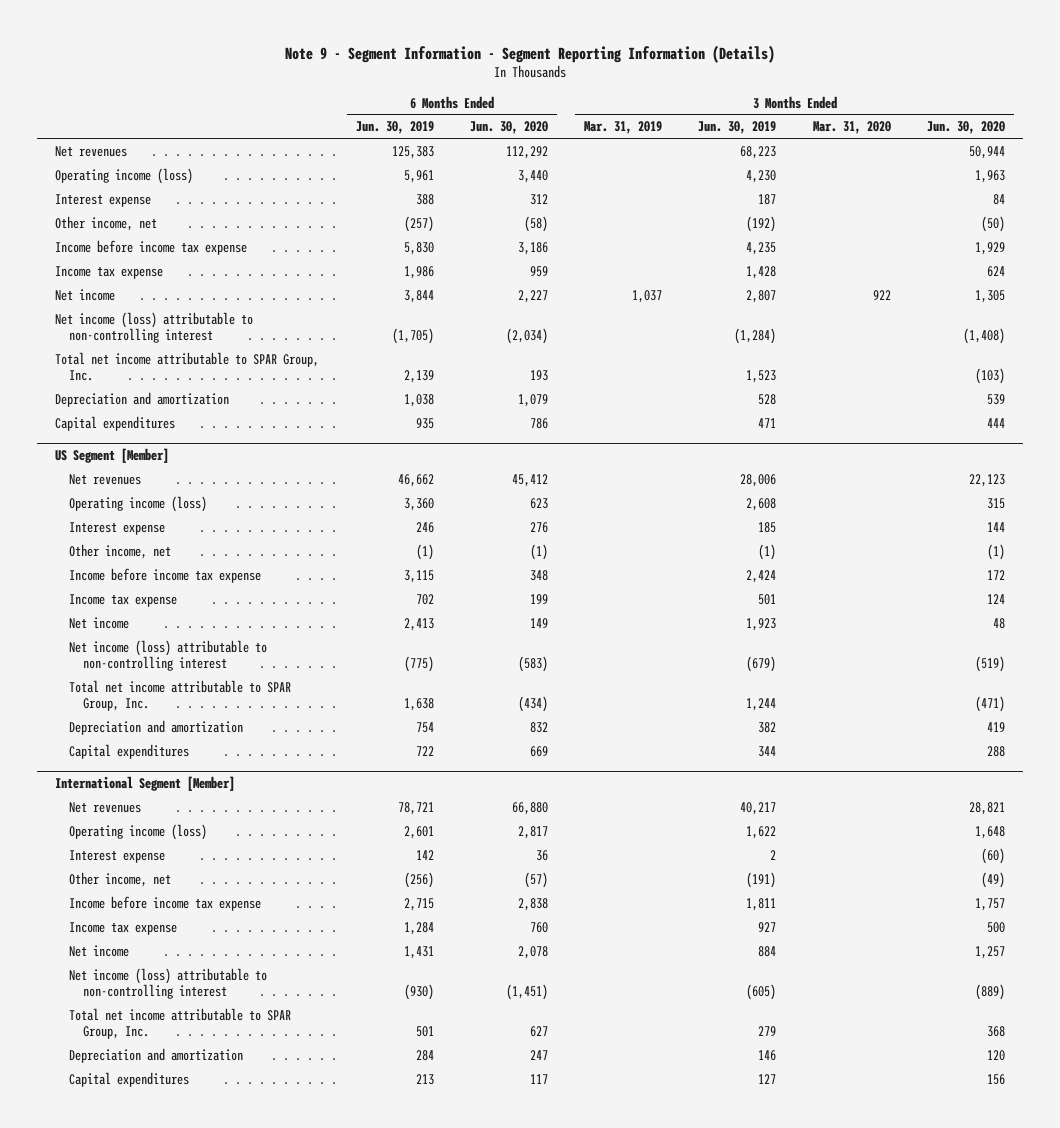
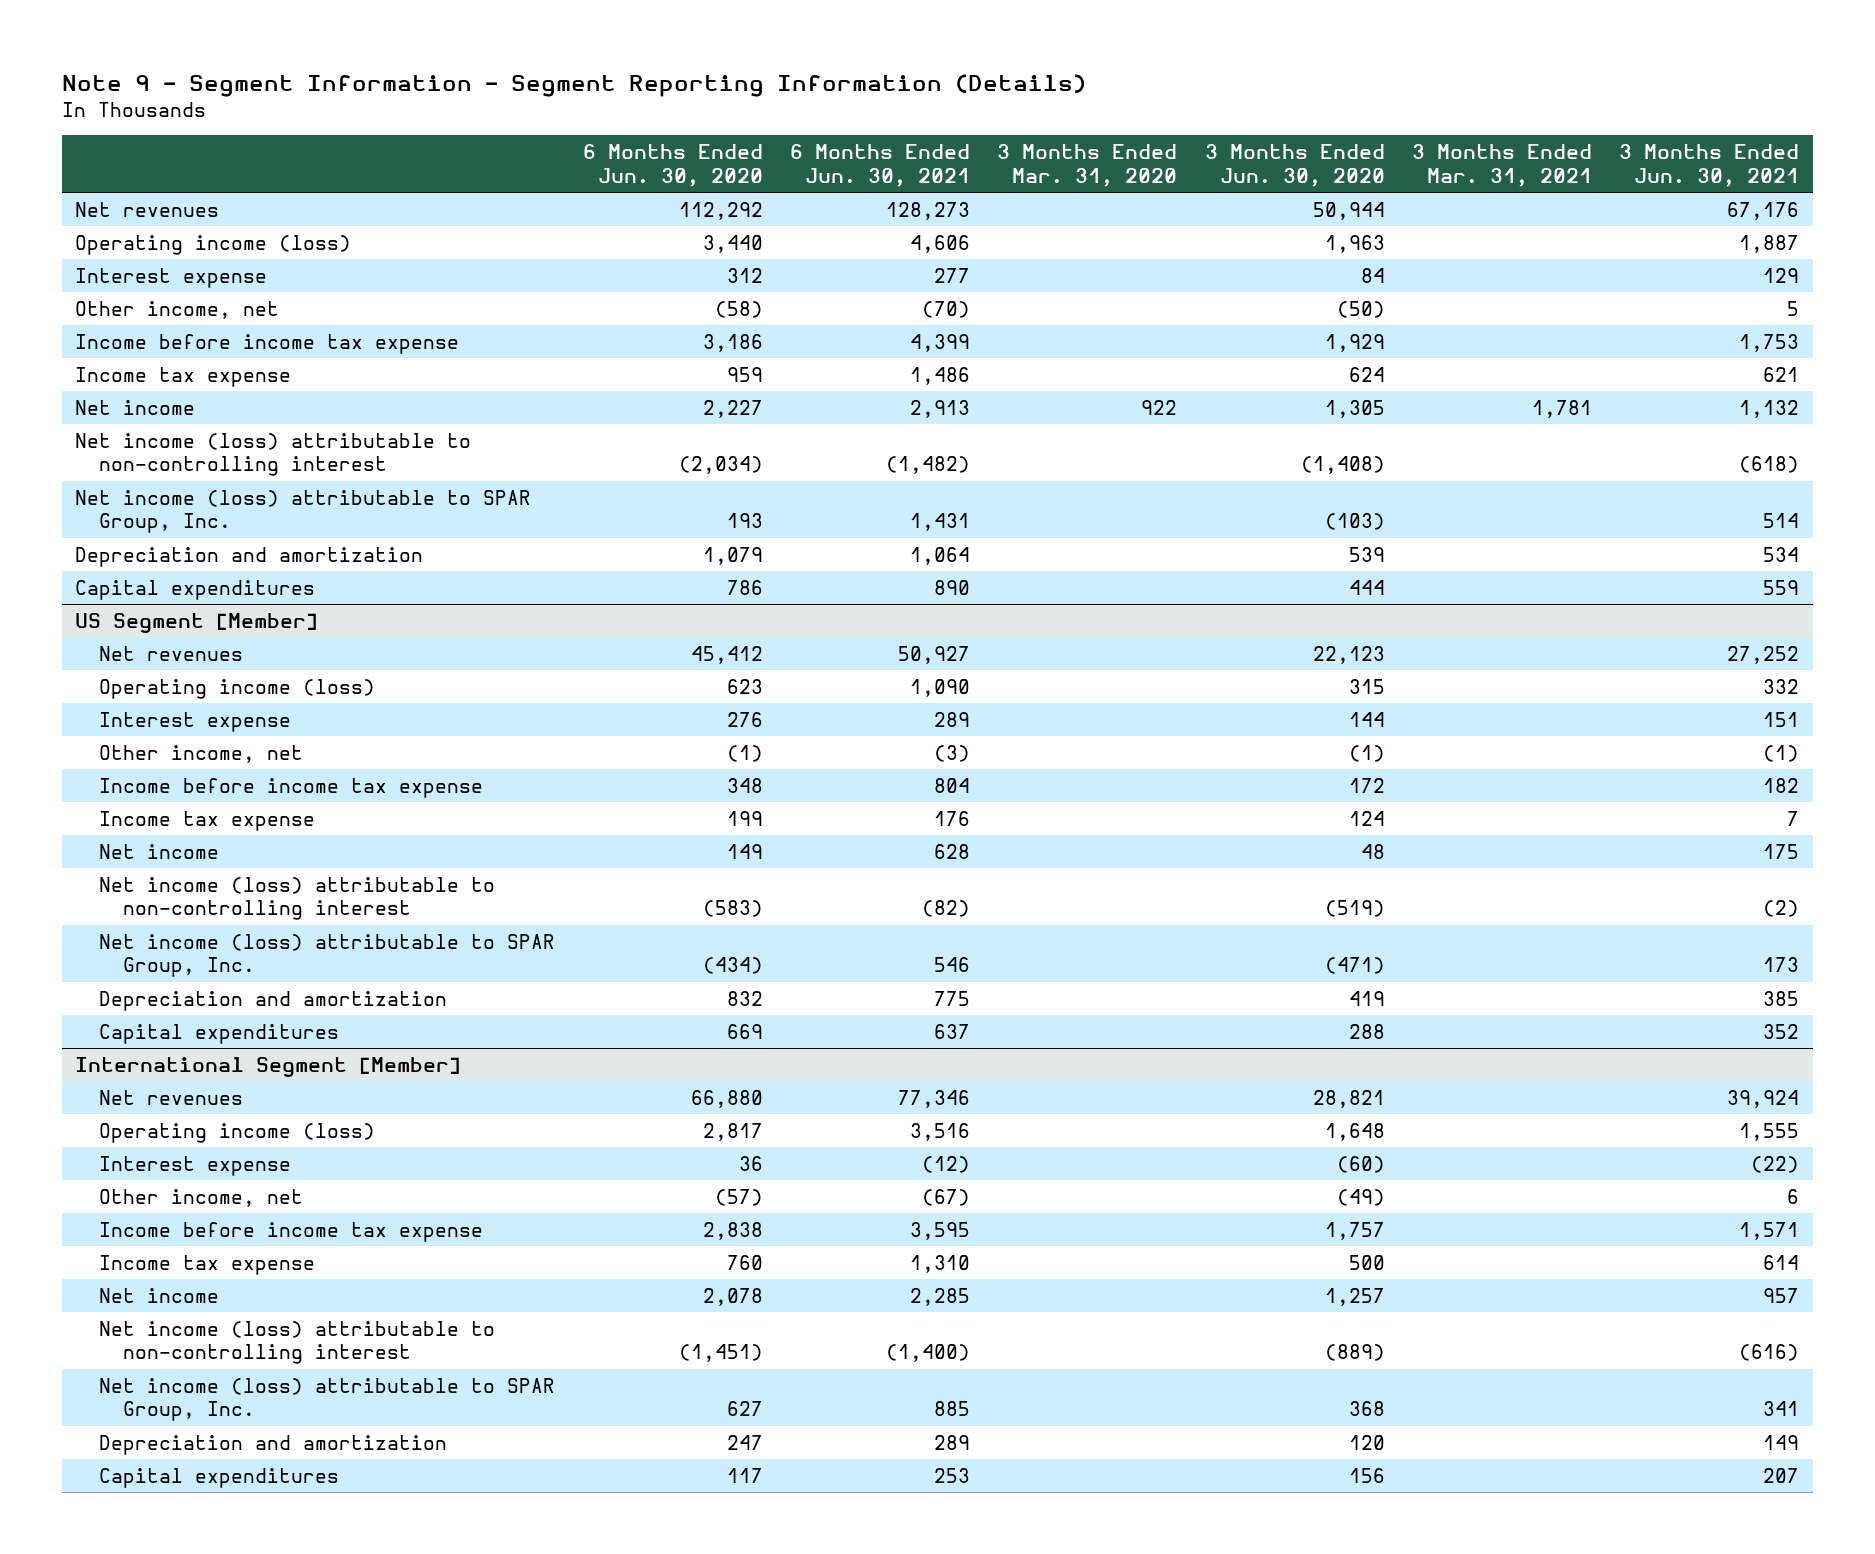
- | 6 Months Ended Jun. 30, 2019 | 6 Months Ended Jun. 30, 2020 | 3 Months Ended Mar. 31, 2019 | 3 Months Ended Jun. 30, 2019 | 3 Months Ended Mar. 31, 2020 | 3 Months Ended Jun. 30, 2020
+ | 6 Months Ended Jun. 30, 2020 | 6 Months Ended Jun. 30, 2021 | 3 Months Ended Mar. 31, 2020 | 3 Months Ended Jun. 30, 2020 | 3 Months Ended Mar. 31, 2021 | 3 Months Ended Jun. 30, 2021
- Total net income attributable to SPAR Group, Inc. | 2,139 | 193 | | 1,523 | | (103)
+ Net income (loss) attributable to SPAR Group, Inc. | 193 | 1,431 | | (103) | | 514
@ US Segment [Member]
- Total net income attributable to SPAR Group, Inc. | 1,638 | (434) | | 1,244 | | (471)
+ Net income (loss) attributable to SPAR Group, Inc. | (434) | 546 | | (471) | | 173
@ International Segment [Member]
- Total net income attributable to SPAR Group, Inc. | 501 | 627 | | 279 | | 368
+ Net income (loss) attributable to SPAR Group, Inc. | 627 | 885 | | 368 | | 341

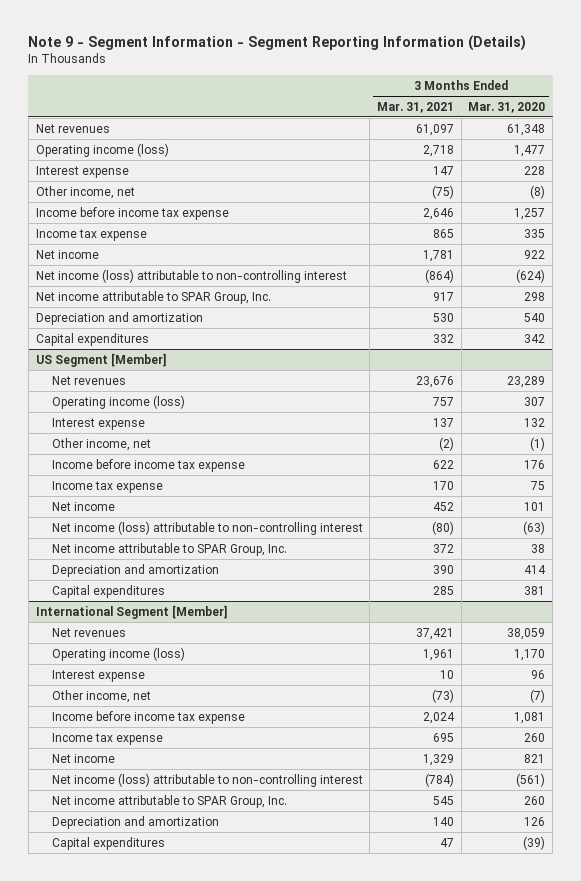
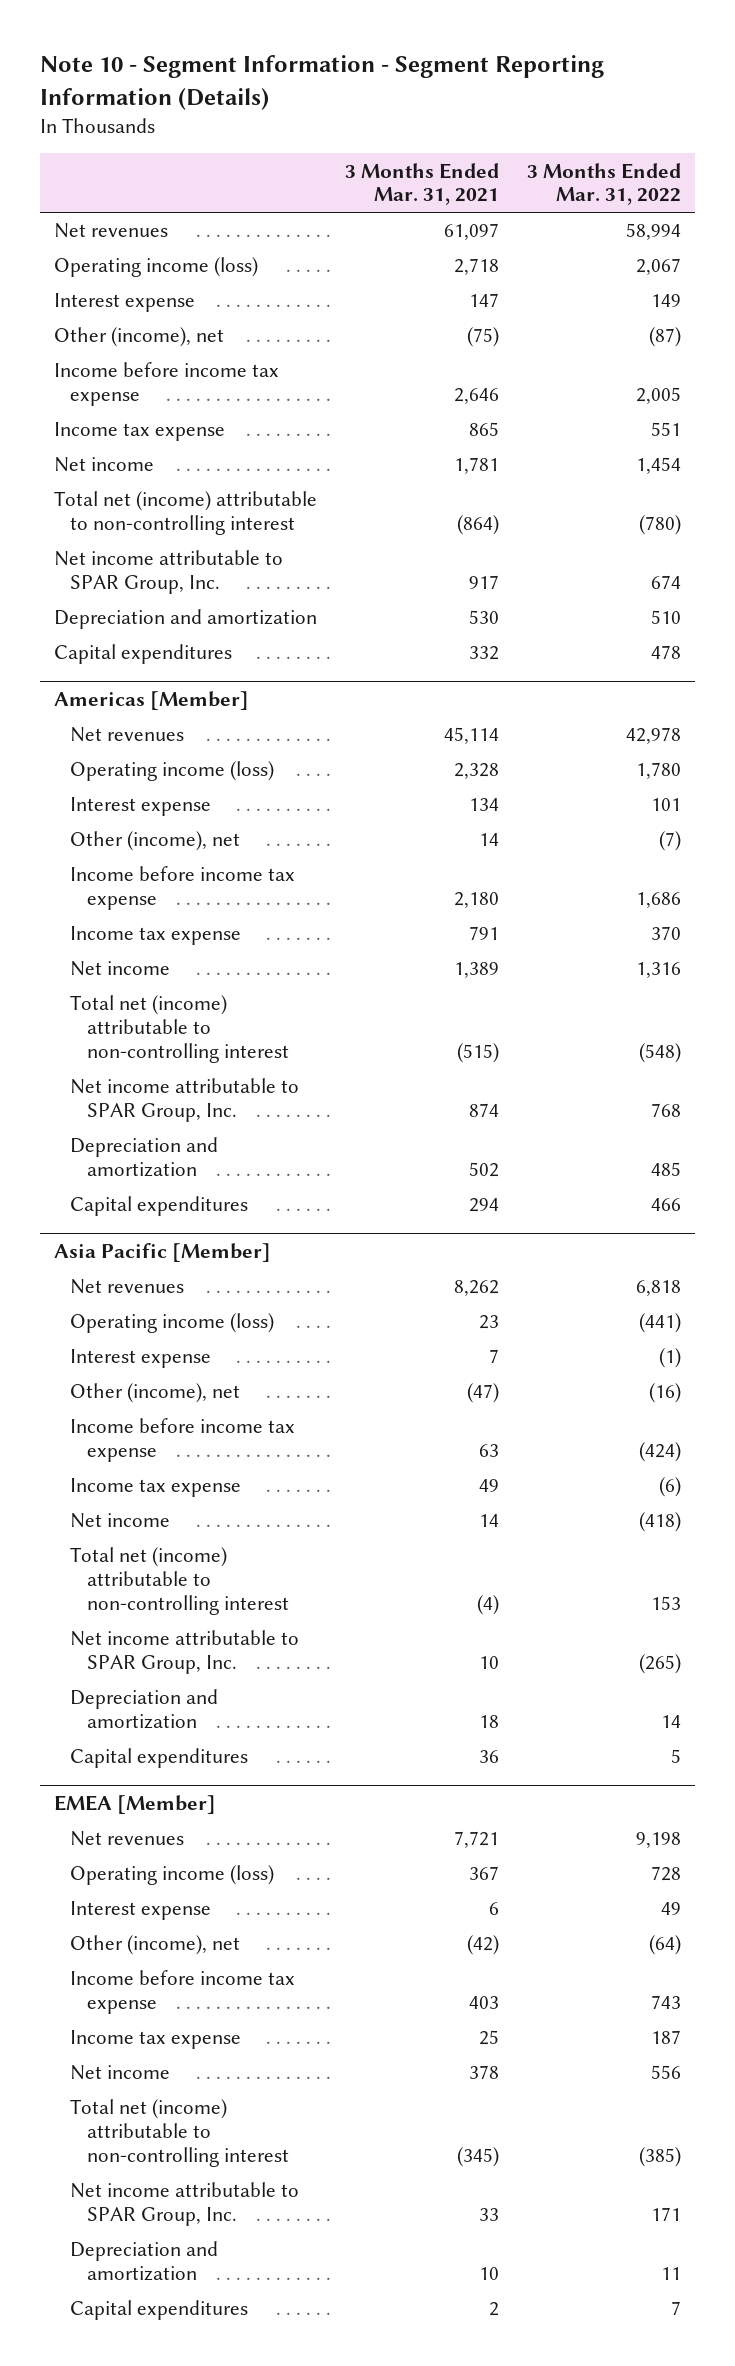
- Note 9 - Segment Information - Segment Reporting Information (Details)
+ Note 10 - Segment Information - Segment Reporting Information (Details)
- | 3 Months Ended Mar. 31, 2021 | 3 Months Ended Mar. 31, 2020
+ | 3 Months Ended Mar. 31, 2021 | 3 Months Ended Mar. 31, 2022
- Other income, net | (75) | (8)
+ Other (income), net | (75) | (87)
- Net income (loss) attributable to non-controlling interest | (864) | (624)
+ Total net (income) attributable to non-controlling interest | (864) | (780)
- US Segment [Member]
- Net revenues | 23,676 | 23,289
- Operating income (loss) | 757 | 307
- Interest expense | 137 | 132
- Other income, net | (2) | (1)
- Income before income tax expense | 622 | 176
- Income tax expense | 170 | 75
- Net income | 452 | 101
- Net income (loss) attributable to non-controlling interest | (80) | (63)
- Net income attributable to SPAR Group, Inc. | 372 | 38
- Depreciation and amortization | 390 | 414
- Capital expenditures | 285 | 381
- International Segment [Member]
- Net revenues | 37,421 | 38,059
- Operating income (loss) | 1,961 | 1,170
- Interest expense | 10 | 96
- Other income, net | (73) | (7)
- Income before income tax expense | 2,024 | 1,081
- Income tax expense | 695 | 260
- Net income | 1,329 | 821
- Net income (loss) attributable to non-controlling interest | (784) | (561)
- Net income attributable to SPAR Group, Inc. | 545 | 260
- Depreciation and amortization | 140 | 126
- Capital expenditures | 47 | (39)
+ Americas [Member]
+ Net revenues | 45,114 | 42,978
+ Operating income (loss) | 2,328 | 1,780
+ Interest expense | 134 | 101
+ Other (income), net | 14 | (7)
+ Income before income tax expense | 2,180 | 1,686
+ Income tax expense | 791 | 370
+ Net income | 1,389 | 1,316
+ Total net (income) attributable to non-controlling interest | (515) | (548)
+ Net income attributable to SPAR Group, Inc. | 874 | 768
+ Depreciation and amortization | 502 | 485
+ Capital expenditures | 294 | 466
+ Asia Pacific [Member]
+ Net revenues | 8,262 | 6,818
+ Operating income (loss) | 23 | (441)
+ Interest expense | 7 | (1)
+ Other (income), net | (47) | (16)
+ Income before income tax expense | 63 | (424)
+ Income tax expense | 49 | (6)
+ Net income | 14 | (418)
+ Total net (income) attributable to non-controlling interest | (4) | 153
+ Net income attributable to SPAR Group, Inc. | 10 | (265)
+ Depreciation and amortization | 18 | 14
+ Capital expenditures | 36 | 5
+ EMEA [Member]
+ Net revenues | 7,721 | 9,198
+ Operating income (loss) | 367 | 728
+ Interest expense | 6 | 49
+ Other (income), net | (42) | (64)
+ Income before income tax expense | 403 | 743
+ Income tax expense | 25 | 187
+ Net income | 378 | 556
+ Total net (income) attributable to non-controlling interest | (345) | (385)
+ Net income attributable to SPAR Group, Inc. | 33 | 171
+ Depreciation and amortization | 10 | 11
+ Capital expenditures | 2 | 7

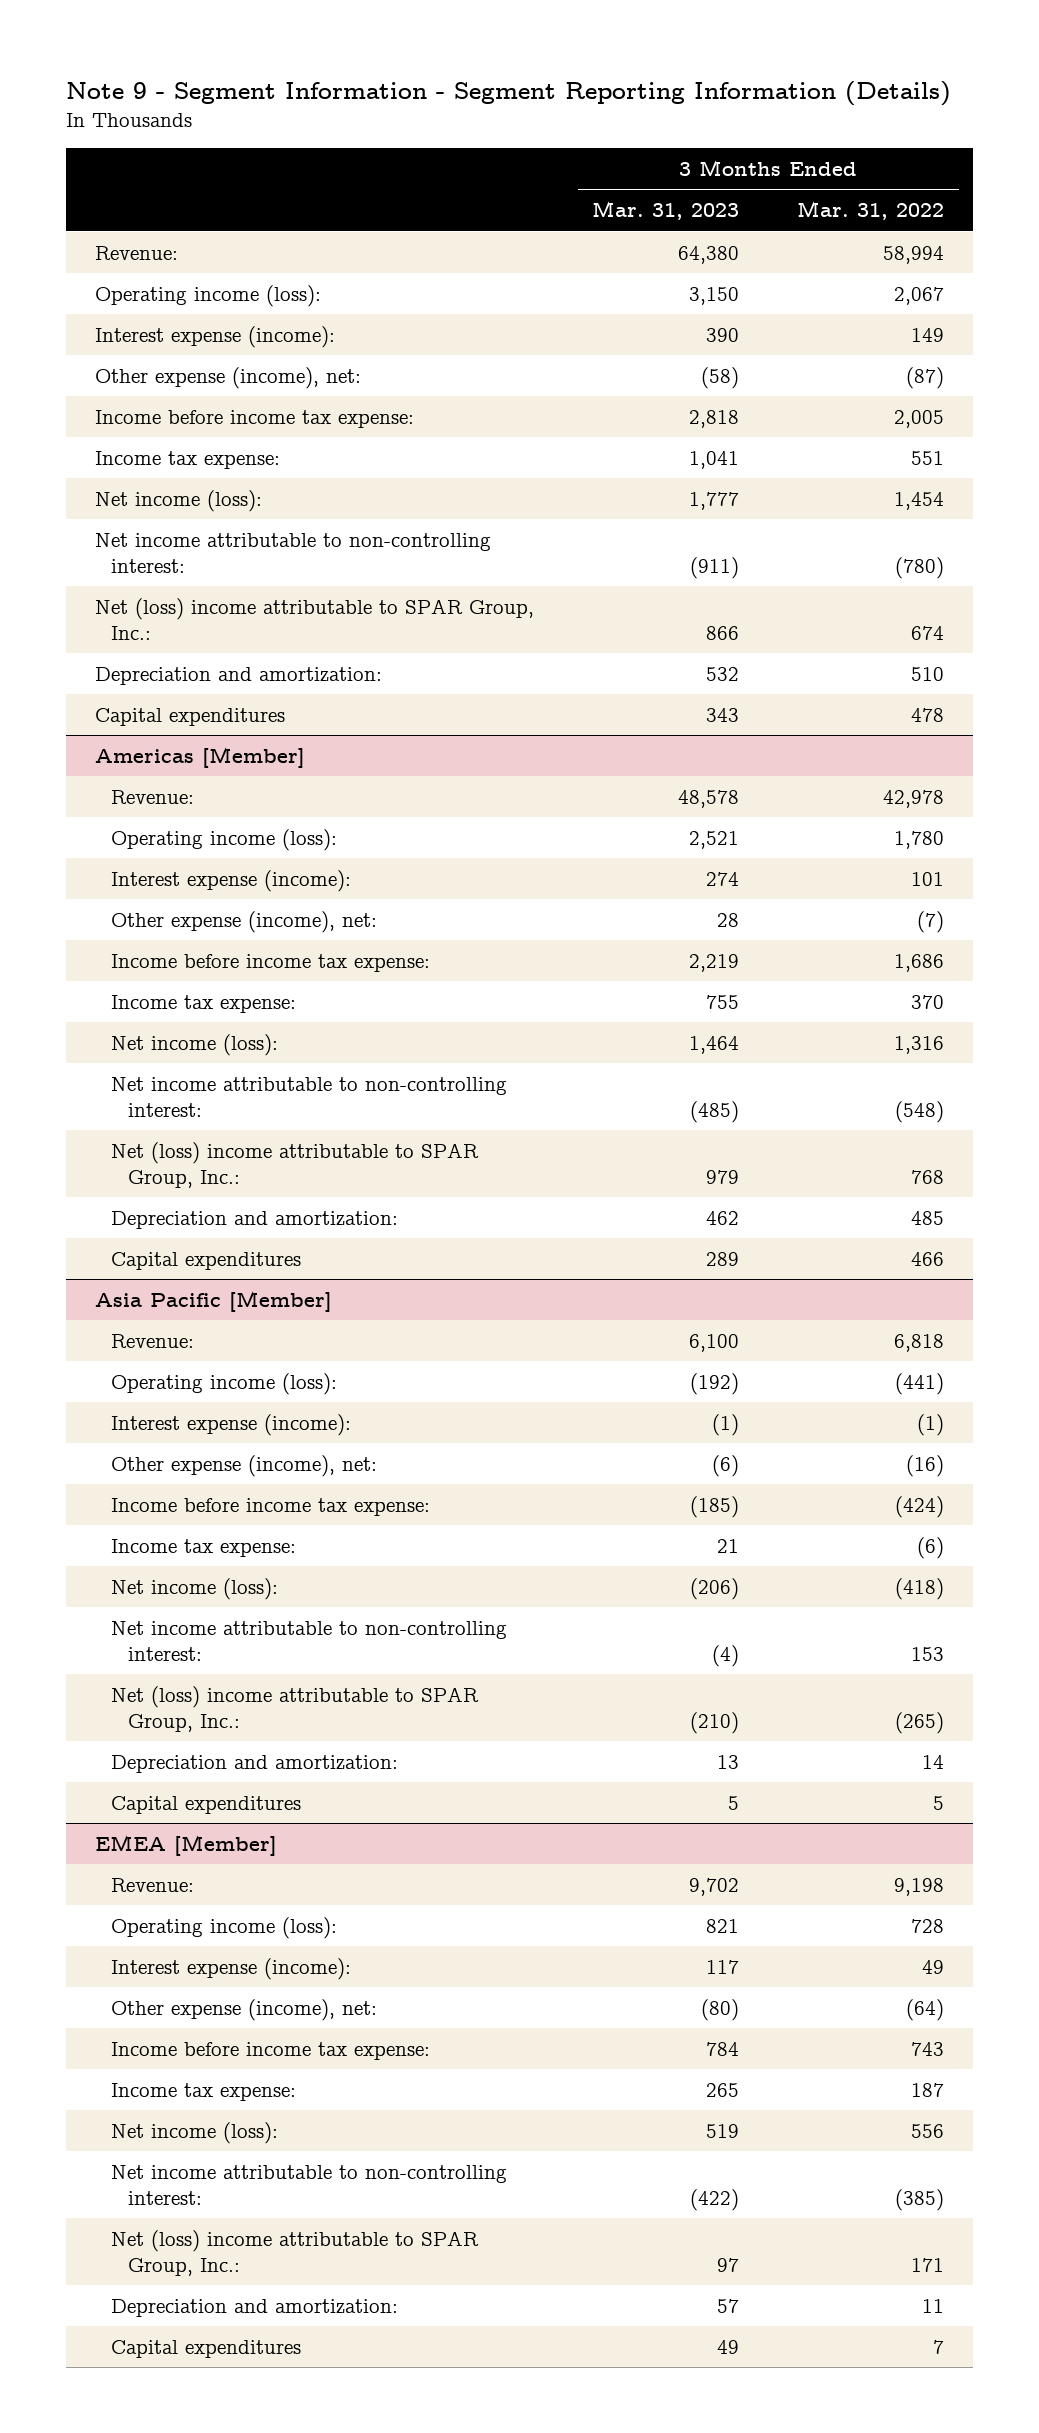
- Note 10 - Segment Information - Segment Reporting Information (Details)
+ Note 9 - Segment Information - Segment Reporting Information (Details)
- | 3 Months Ended Mar. 31, 2021 | 3 Months Ended Mar. 31, 2022
+ | 3 Months Ended Mar. 31, 2023 | 3 Months Ended Mar. 31, 2022
- Net revenues | 61,097 | 58,994
- Operating income (loss) | 2,718 | 2,067
- Interest expense | 147 | 149
- Other (income), net | (75) | (87)
- Income before income tax expense | 2,646 | 2,005
- Income tax expense | 865 | 551
- Net income | 1,781 | 1,454
- Total net (income) attributable to non-controlling interest | (864) | (780)
- Net income attributable to SPAR Group, Inc. | 917 | 674
- Depreciation and amortization | 530 | 510
+ Revenue: | 64,380 | 58,994
+ Operating income (loss): | 3,150 | 2,067
+ Interest expense (income): | 390 | 149
+ Other expense (income), net: | (58) | (87)
+ Income before income tax expense: | 2,818 | 2,005
+ Income tax expense: | 1,041 | 551
+ Net income (loss): | 1,777 | 1,454
+ Net income attributable to non-controlling interest: | (911) | (780)
+ Net (loss) income attributable to SPAR Group, Inc.: | 866 | 674
+ Depreciation and amortization: | 532 | 510
@ Americas [Member]
- Net revenues | 45,114 | 42,978
- Operating income (loss) | 2,328 | 1,780
- Interest expense | 134 | 101
- Other (income), net | 14 | (7)
- Income before income tax expense | 2,180 | 1,686
- Income tax expense | 791 | 370
- Net income | 1,389 | 1,316
- Total net (income) attributable to non-controlling interest | (515) | (548)
- Net income attributable to SPAR Group, Inc. | 874 | 768
- Depreciation and amortization | 502 | 485
+ Revenue: | 48,578 | 42,978
+ Operating income (loss): | 2,521 | 1,780
+ Interest expense (income): | 274 | 101
+ Other expense (income), net: | 28 | (7)
+ Income before income tax expense: | 2,219 | 1,686
+ Income tax expense: | 755 | 370
+ Net income (loss): | 1,464 | 1,316
+ Net income attributable to non-controlling interest: | (485) | (548)
+ Net (loss) income attributable to SPAR Group, Inc.: | 979 | 768
+ Depreciation and amortization: | 462 | 485
@ Asia Pacific [Member]
- Net revenues | 8,262 | 6,818
- Operating income (loss) | 23 | (441)
- Interest expense | 7 | (1)
- Other (income), net | (47) | (16)
- Income before income tax expense | 63 | (424)
- Income tax expense | 49 | (6)
- Net income | 14 | (418)
- Total net (income) attributable to non-controlling interest | (4) | 153
- Net income attributable to SPAR Group, Inc. | 10 | (265)
- Depreciation and amortization | 18 | 14
+ Revenue: | 6,100 | 6,818
+ Operating income (loss): | (192) | (441)
+ Interest expense (income): | (1) | (1)
+ Other expense (income), net: | (6) | (16)
+ Income before income tax expense: | (185) | (424)
+ Income tax expense: | 21 | (6)
+ Net income (loss): | (206) | (418)
+ Net income attributable to non-controlling interest: | (4) | 153
+ Net (loss) income attributable to SPAR Group, Inc.: | (210) | (265)
+ Depreciation and amortization: | 13 | 14
@ EMEA [Member]
- Net revenues | 7,721 | 9,198
- Operating income (loss) | 367 | 728
- Interest expense | 6 | 49
- Other (income), net | (42) | (64)
- Income before income tax expense | 403 | 743
- Income tax expense | 25 | 187
- Net income | 378 | 556
- Total net (income) attributable to non-controlling interest | (345) | (385)
- Net income attributable to SPAR Group, Inc. | 33 | 171
- Depreciation and amortization | 10 | 11
+ Revenue: | 9,702 | 9,198
+ Operating income (loss): | 821 | 728
+ Interest expense (income): | 117 | 49
+ Other expense (income), net: | (80) | (64)
+ Income before income tax expense: | 784 | 743
+ Income tax expense: | 265 | 187
+ Net income (loss): | 519 | 556
+ Net income attributable to non-controlling interest: | (422) | (385)
+ Net (loss) income attributable to SPAR Group, Inc.: | 97 | 171
+ Depreciation and amortization: | 57 | 11

